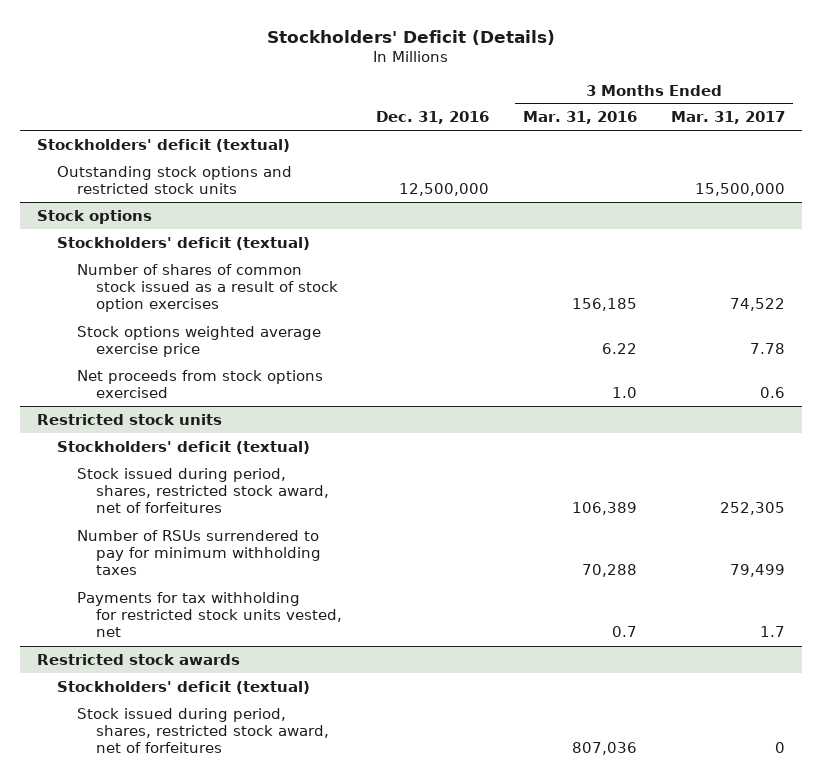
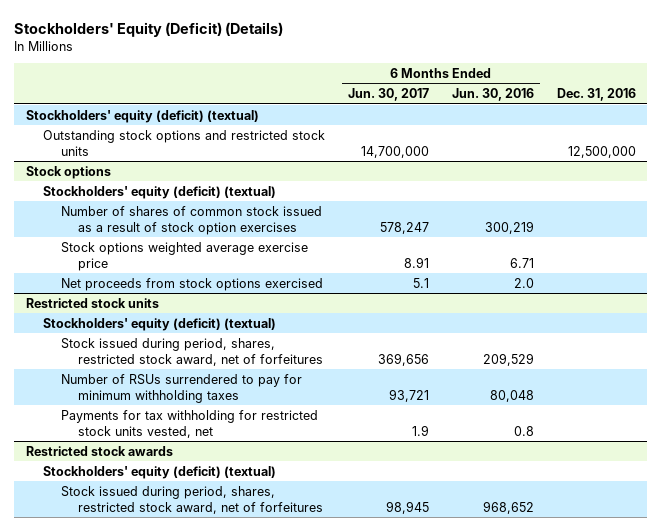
- Stockholders' Deficit (Details)
+ Stockholders' Equity (Deficit) (Details)
- | Dec. 31, 2016 | 3 Months Ended Mar. 31, 2016 | 3 Months Ended Mar. 31, 2017
+ | 6 Months Ended Jun. 30, 2017 | 6 Months Ended Jun. 30, 2016 | Dec. 31, 2016
- Stockholders' deficit (textual)
+ Stockholders' equity (deficit) (textual)
@ Stock options
- Stockholders' deficit (textual)
+ Stockholders' equity (deficit) (textual)
@ Restricted stock units
- Stockholders' deficit (textual)
+ Stockholders' equity (deficit) (textual)
@ Restricted stock awards
- Stockholders' deficit (textual)
+ Stockholders' equity (deficit) (textual)

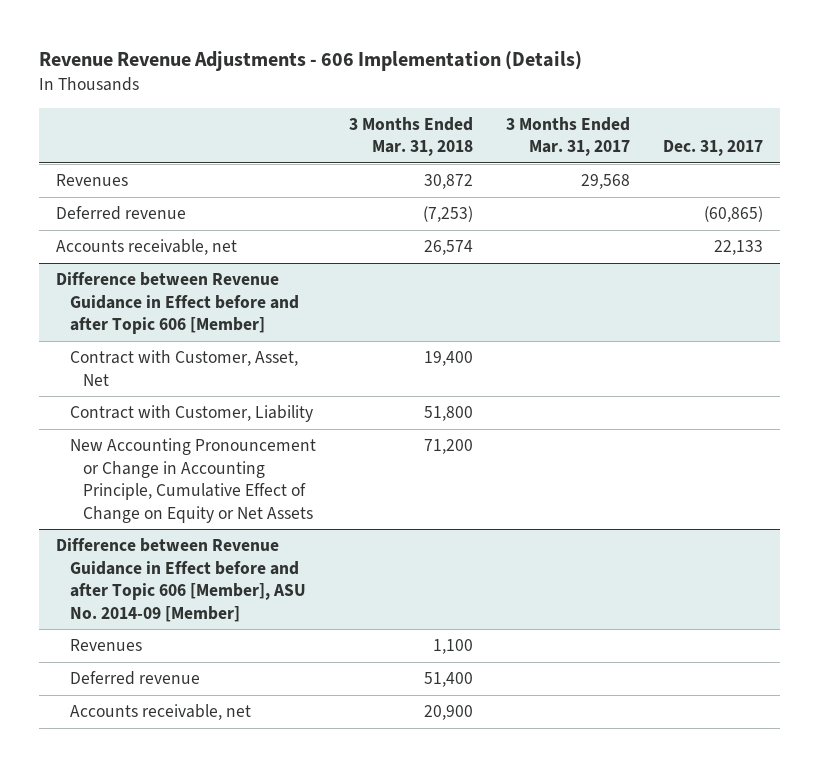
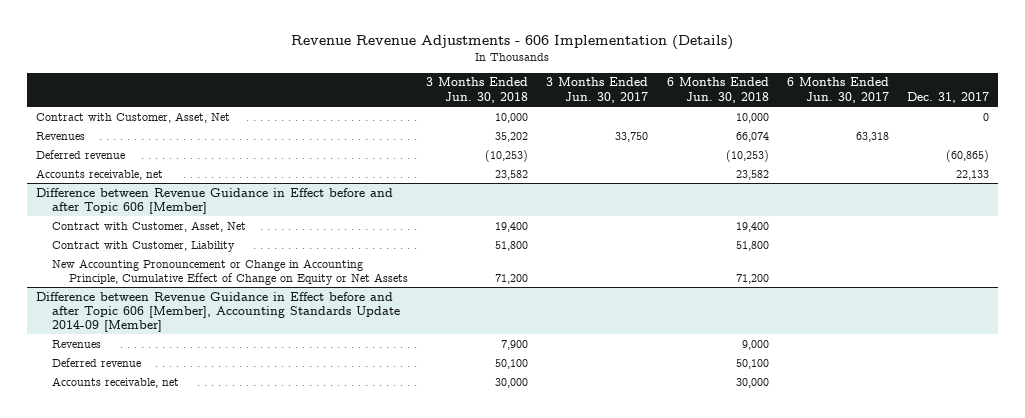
- | 3 Months Ended Mar. 31, 2018 | 3 Months Ended Mar. 31, 2017 | Dec. 31, 2017
+ | 3 Months Ended Jun. 30, 2018 | 3 Months Ended Jun. 30, 2017 | 6 Months Ended Jun. 30, 2018 | 6 Months Ended Jun. 30, 2017 | Dec. 31, 2017
+ Contract with Customer, Asset, Net | 10,000 | | 10,000 | | 0
- Difference between Revenue Guidance in Effect before and after Topic 606 [Member], ASU No. 2014-09 [Member]
+ Difference between Revenue Guidance in Effect before and after Topic 606 [Member], Accounting Standards Update 2014-09 [Member]

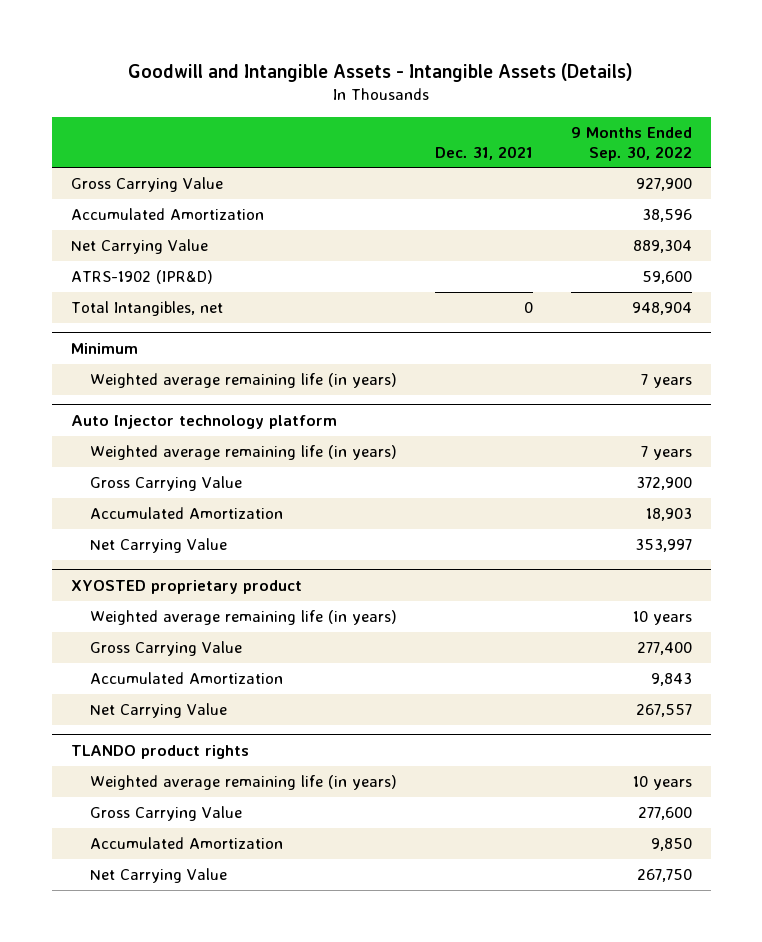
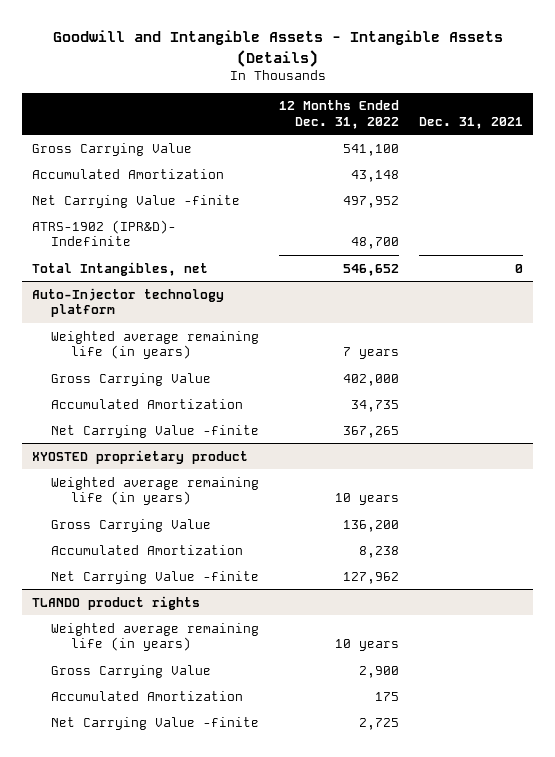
- | Dec. 31, 2021 | 9 Months Ended Sep. 30, 2022
+ | 12 Months Ended Dec. 31, 2022 | Dec. 31, 2021
- Net Carrying Value | | 889,304
- ATRS-1902 (IPR&D) | | 59,600
+ Net Carrying Value -finite | 497,952 |
+ ATRS-1902 (IPR&D)- Indefinite | 48,700 |
- Minimum
- Weighted average remaining life (in years) | | 7 years
- Auto Injector technology platform
+ Auto-Injector technology platform
- Net Carrying Value | | 353,997
+ Net Carrying Value -finite | 367,265 |
@ XYOSTED proprietary product
- Net Carrying Value | | 267,557
+ Net Carrying Value -finite | 127,962 |
@ TLANDO product rights
- Net Carrying Value | | 267,750
+ Net Carrying Value -finite | 2,725 |

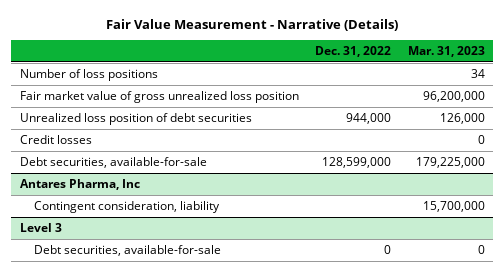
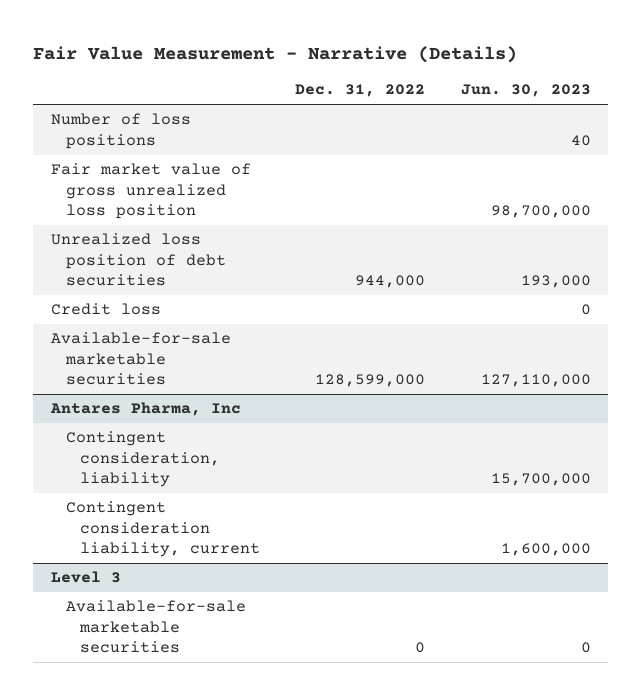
- | Dec. 31, 2022 | Mar. 31, 2023
+ | Dec. 31, 2022 | Jun. 30, 2023
- Credit losses | | 0
- Debt securities, available-for-sale | 128,599,000 | 179,225,000
+ Credit loss | | 0
+ Available-for-sale marketable securities | 128,599,000 | 127,110,000
@ Antares Pharma, Inc
+ Contingent consideration liability, current | | 1,600,000
@ Level 3
- Debt securities, available-for-sale | 0 | 0
+ Available-for-sale marketable securities | 0 | 0

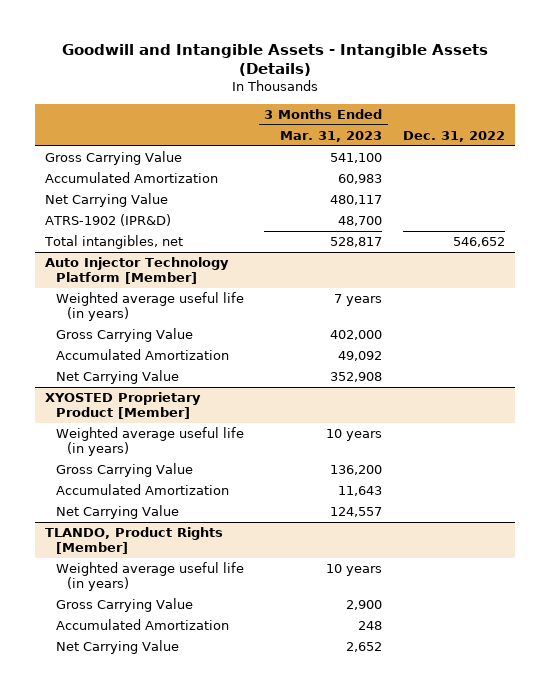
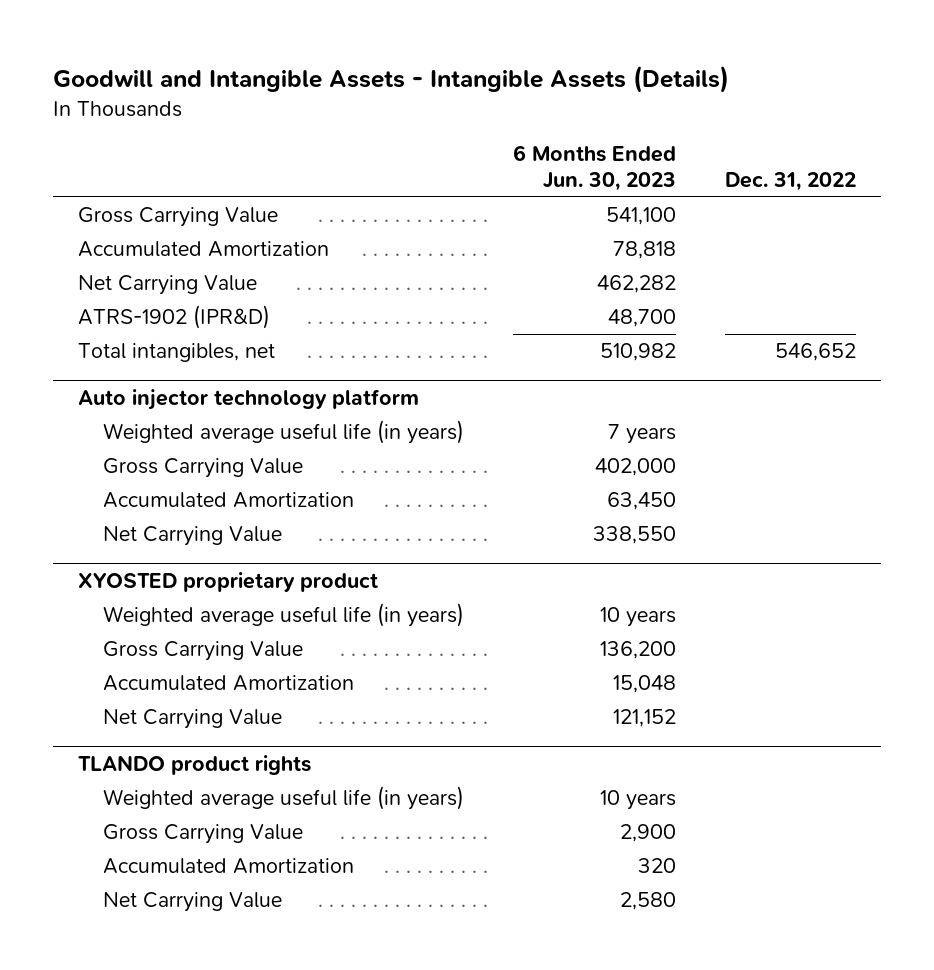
- | 3 Months Ended Mar. 31, 2023 | Dec. 31, 2022
+ | 6 Months Ended Jun. 30, 2023 | Dec. 31, 2022
- Auto Injector Technology Platform [Member]
+ Auto injector technology platform
- XYOSTED Proprietary Product [Member]
+ XYOSTED proprietary product
- TLANDO, Product Rights [Member]
+ TLANDO product rights

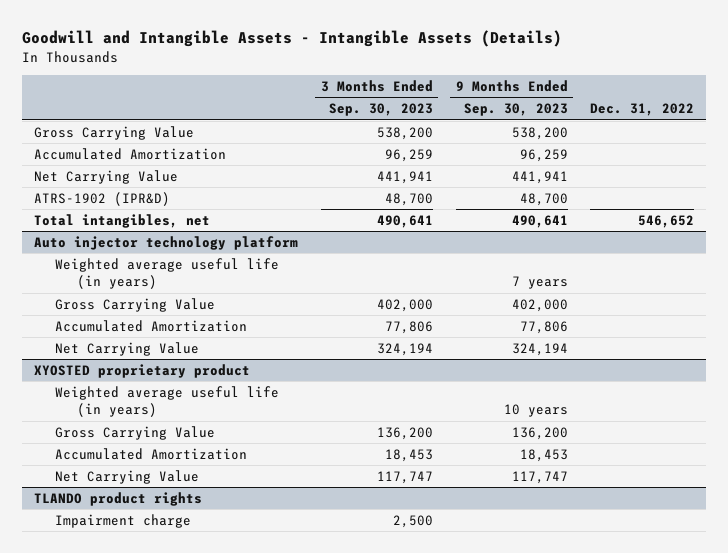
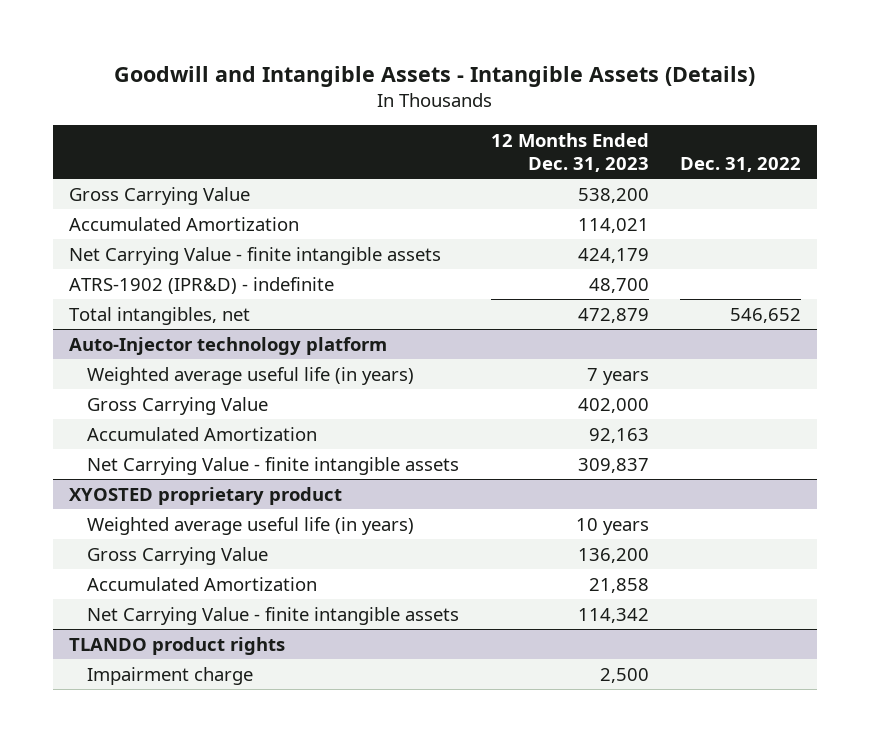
- | 3 Months Ended Sep. 30, 2023 | 9 Months Ended Sep. 30, 2023 | Dec. 31, 2022
+ | 12 Months Ended Dec. 31, 2023 | Dec. 31, 2022
- Net Carrying Value | 441,941 | 441,941 |
- ATRS-1902 (IPR&D) | 48,700 | 48,700 |
+ Net Carrying Value - finite intangible assets | 424,179 |
+ ATRS-1902 (IPR&D) - indefinite | 48,700 |
- Auto injector technology platform
+ Auto-Injector technology platform
- Net Carrying Value | 324,194 | 324,194 |
+ Net Carrying Value - finite intangible assets | 309,837 |
@ XYOSTED proprietary product
- Net Carrying Value | 117,747 | 117,747 |
+ Net Carrying Value - finite intangible assets | 114,342 |

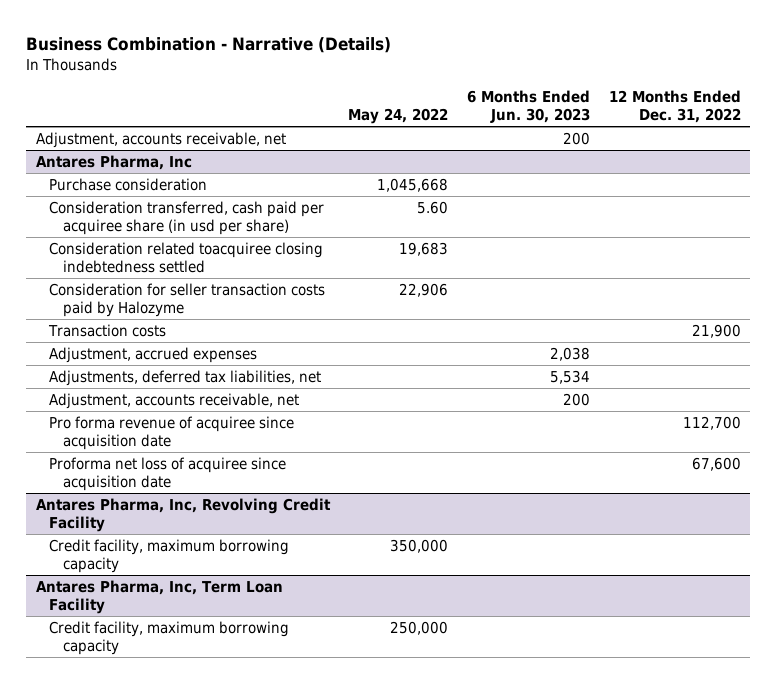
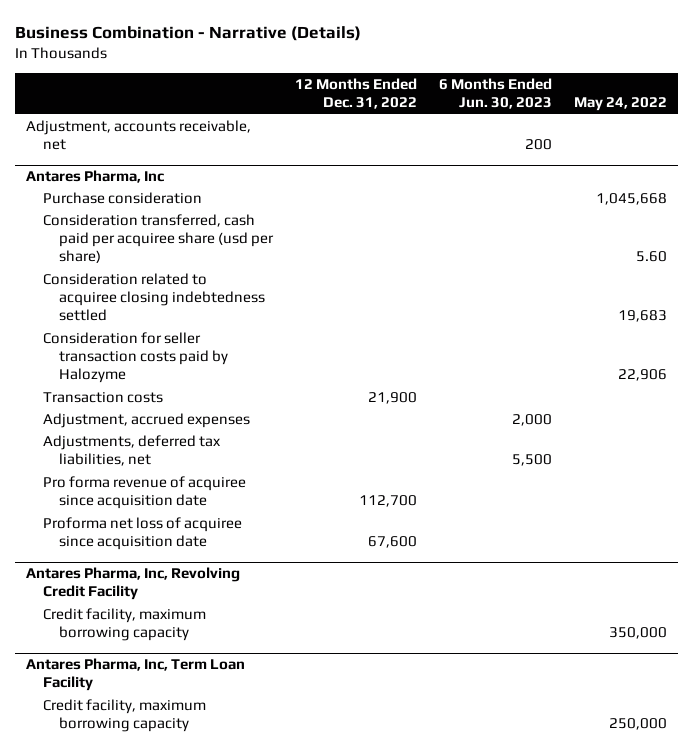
- | May 24, 2022 | 6 Months Ended Jun. 30, 2023 | 12 Months Ended Dec. 31, 2022
+ | 12 Months Ended Dec. 31, 2022 | 6 Months Ended Jun. 30, 2023 | May 24, 2022
@ Antares Pharma, Inc
- Consideration transferred, cash paid per acquiree share (in usd per share) | 5.60 | |
- Consideration related toacquiree closing indebtedness settled | 19,683 | |
+ Consideration transferred, cash paid per acquiree share (usd per share) | | | 5.60
+ Consideration related to acquiree closing indebtedness settled | | | 19,683
- Adjustment, accrued expenses | | 2,038 |
- Adjustments, deferred tax liabilities, net | | 5,534 |
- Adjustment, accounts receivable, net | | 200 |
+ Adjustment, accrued expenses | | 2,000 |
+ Adjustments, deferred tax liabilities, net | | 5,500 |

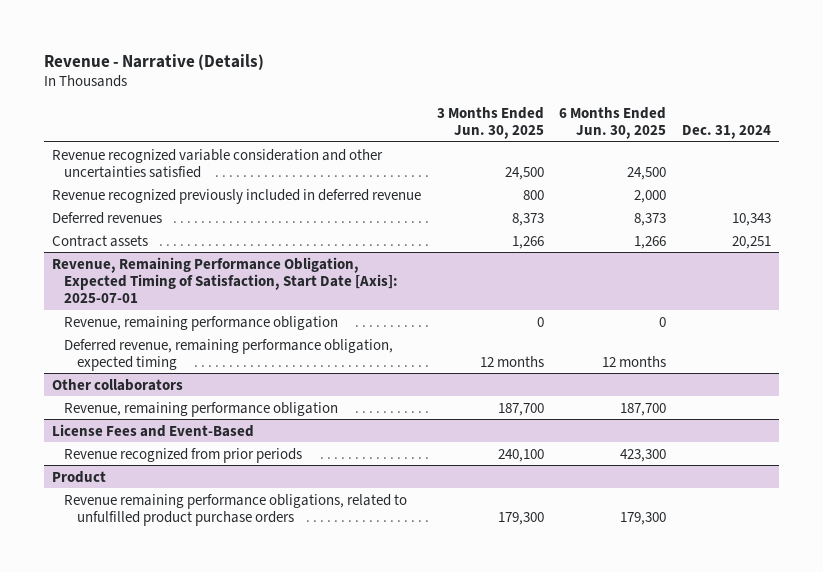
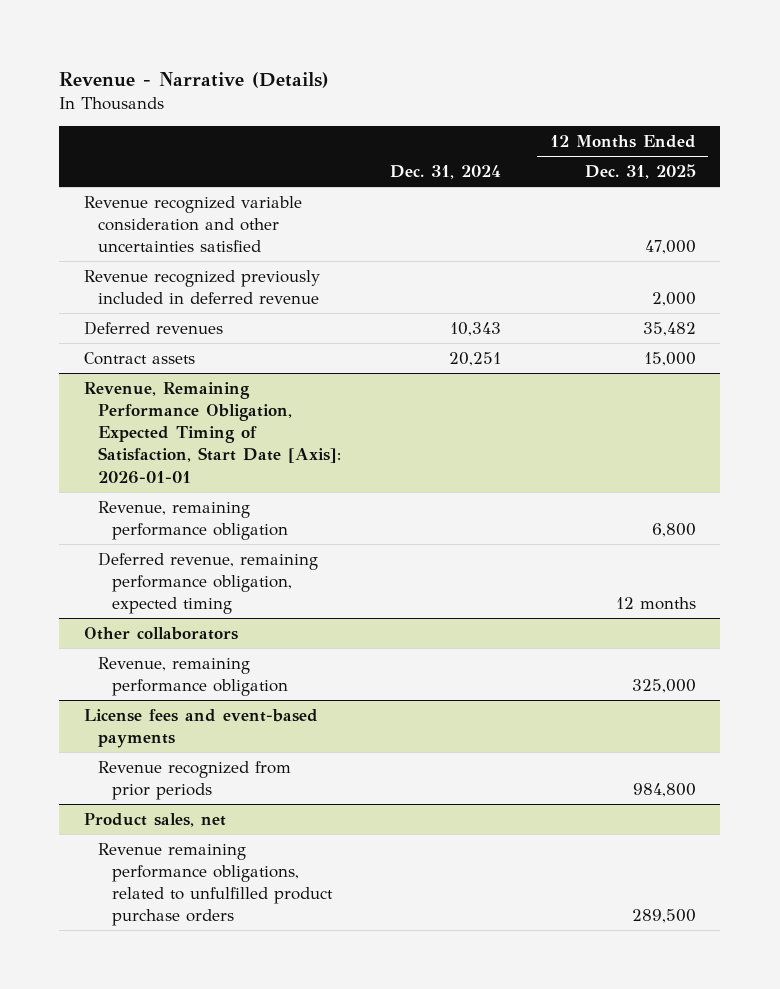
- | 3 Months Ended Jun. 30, 2025 | 6 Months Ended Jun. 30, 2025 | Dec. 31, 2024
+ | Dec. 31, 2024 | 12 Months Ended Dec. 31, 2025
- Revenue, Remaining Performance Obligation, Expected Timing of Satisfaction, Start Date [Axis]: 2025-07-01
- Revenue, remaining performance obligation | 0 | 0 |
- Deferred revenue, remaining performance obligation, expected timing | 12 months | 12 months |
+ Revenue, Remaining Performance Obligation, Expected Timing of Satisfaction, Start Date [Axis]: 2026-01-01
+ Revenue, remaining performance obligation | | 6,800
+ Deferred revenue, remaining performance obligation, expected timing | | 12 months
- License Fees and Event-Based
+ License fees and event-based payments
- Product
+ Product sales, net

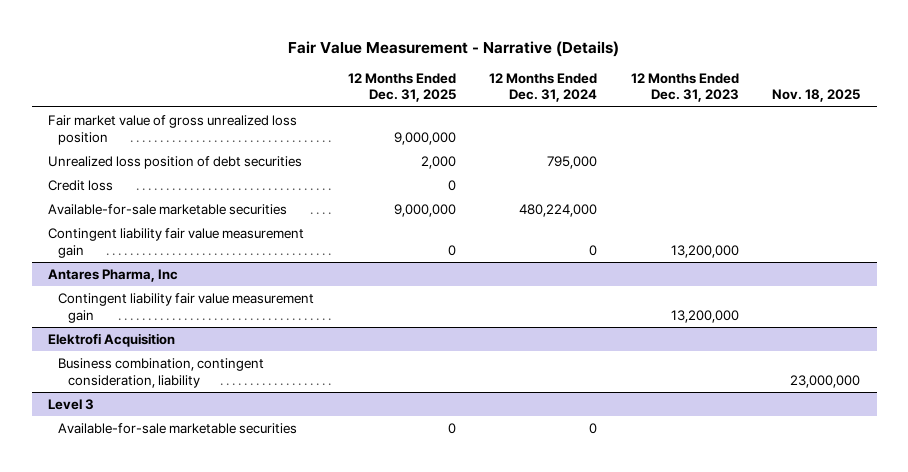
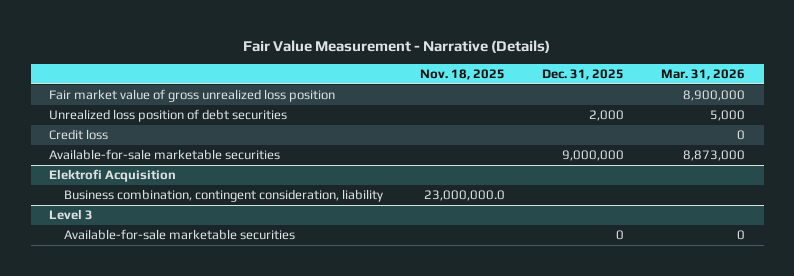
- | 12 Months Ended Dec. 31, 2025 | 12 Months Ended Dec. 31, 2024 | 12 Months Ended Dec. 31, 2023 | Nov. 18, 2025
+ | Nov. 18, 2025 | Dec. 31, 2025 | Mar. 31, 2026
- Contingent liability fair value measurement gain | 0 | 0 | 13,200,000 |
- Antares Pharma, Inc
- Contingent liability fair value measurement gain | | | 13,200,000 |
@ Elektrofi Acquisition
- Business combination, contingent consideration, liability | | | | 23,000,000
+ Business combination, contingent consideration, liability | 23,000,000.0 | |

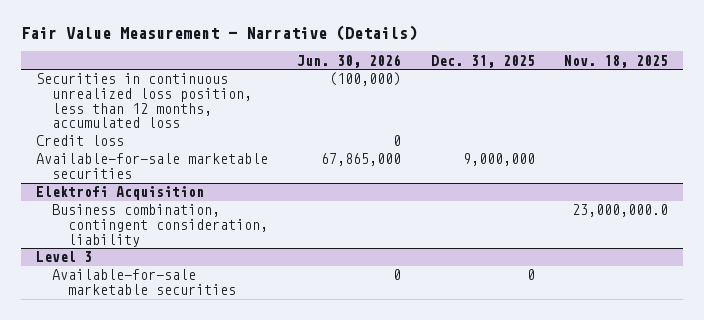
- | Nov. 18, 2025 | Dec. 31, 2025 | Mar. 31, 2026
+ | Jun. 30, 2026 | Dec. 31, 2025 | Nov. 18, 2025
- Fair market value of gross unrealized loss position | | | 8,900,000
- Unrealized loss position of debt securities | | 2,000 | 5,000
+ Securities in continuous unrealized loss position, less than 12 months, accumulated loss | (100,000) | |

